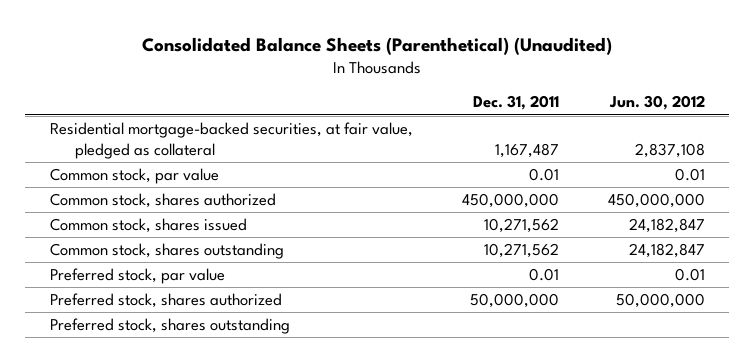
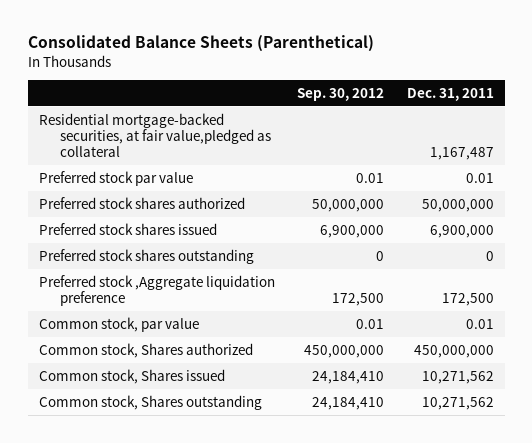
- Consolidated Balance Sheets (Parenthetical) (Unaudited)
+ Consolidated Balance Sheets (Parenthetical)
- | Dec. 31, 2011 | Jun. 30, 2012
+ | Sep. 30, 2012 | Dec. 31, 2011
- Residential mortgage-backed securities, at fair value, pledged as collateral | 1,167,487 | 2,837,108
+ Residential mortgage-backed securities, at fair value,pledged as collateral | | 1,167,487
+ Preferred stock par value | 0.01 | 0.01
+ Preferred stock shares authorized | 50,000,000 | 50,000,000
+ Preferred stock shares issued | 6,900,000 | 6,900,000
+ Preferred stock shares outstanding | 0 | 0
+ Preferred stock ,Aggregate liquidation preference | 172,500 | 172,500
- Common stock, shares authorized | 450,000,000 | 450,000,000
- Common stock, shares issued | 10,271,562 | 24,182,847
- Common stock, shares outstanding | 10,271,562 | 24,182,847
- Preferred stock, par value | 0.01 | 0.01
- Preferred stock, shares authorized | 50,000,000 | 50,000,000
- Preferred stock, shares outstanding
+ Common stock, Shares authorized | 450,000,000 | 450,000,000
+ Common stock, Shares issued | 24,184,410 | 10,271,562
+ Common stock, Shares outstanding | 24,184,410 | 10,271,562

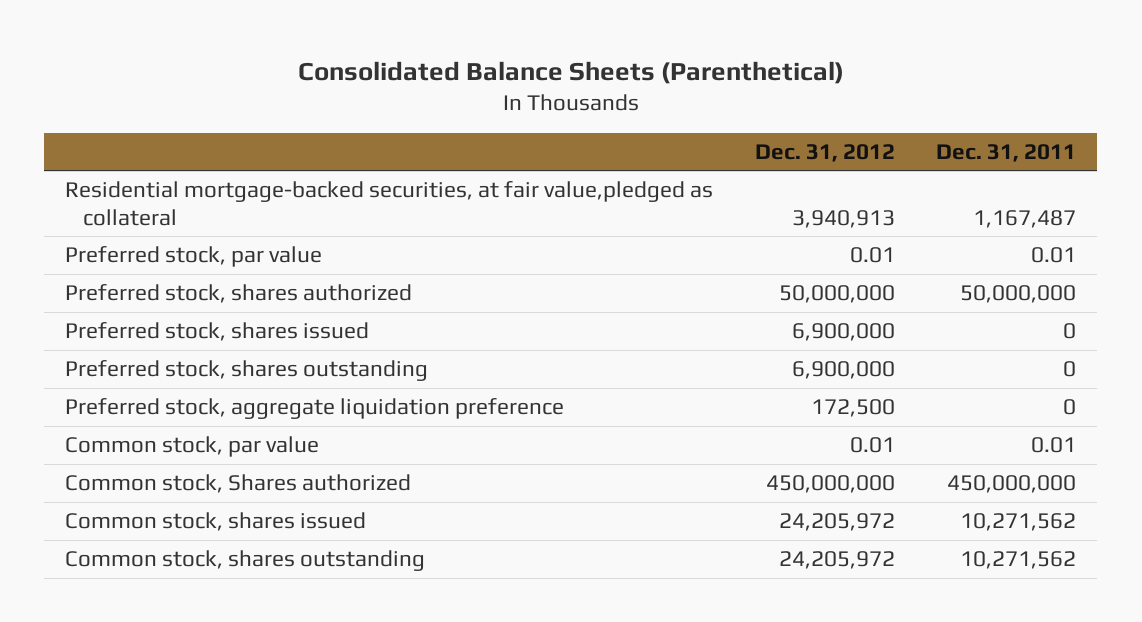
- | Sep. 30, 2012 | Dec. 31, 2011
+ | Dec. 31, 2012 | Dec. 31, 2011
- Preferred stock par value | 0.01 | 0.01
- Preferred stock shares authorized | 50,000,000 | 50,000,000
- Preferred stock shares issued | 6,900,000 | 6,900,000
- Preferred stock shares outstanding | 0 | 0
- Preferred stock ,Aggregate liquidation preference | 172,500 | 172,500
+ Preferred stock, par value | 0.01 | 0.01
+ Preferred stock, shares authorized | 50,000,000 | 50,000,000
+ Preferred stock, shares issued | 6,900,000 | 0
+ Preferred stock, shares outstanding | 6,900,000 | 0
+ Preferred stock, aggregate liquidation preference | 172,500 | 0
- Common stock, Shares issued | 24,184,410 | 10,271,562
- Common stock, Shares outstanding | 24,184,410 | 10,271,562
+ Common stock, shares issued | 24,205,972 | 10,271,562
+ Common stock, shares outstanding | 24,205,972 | 10,271,562

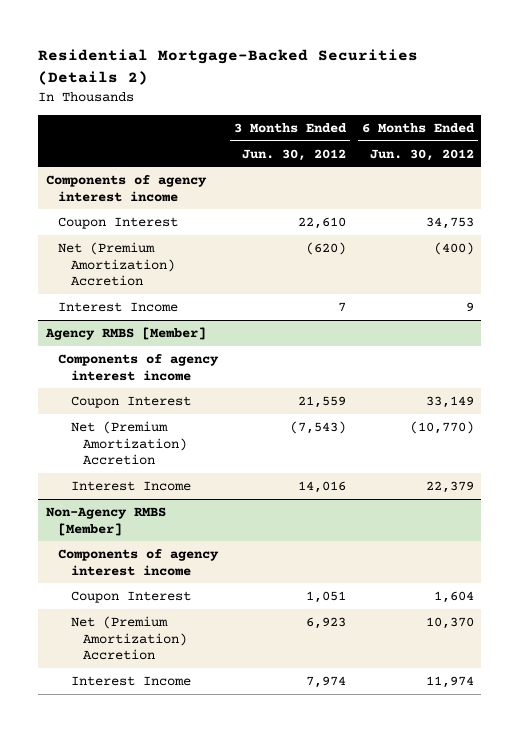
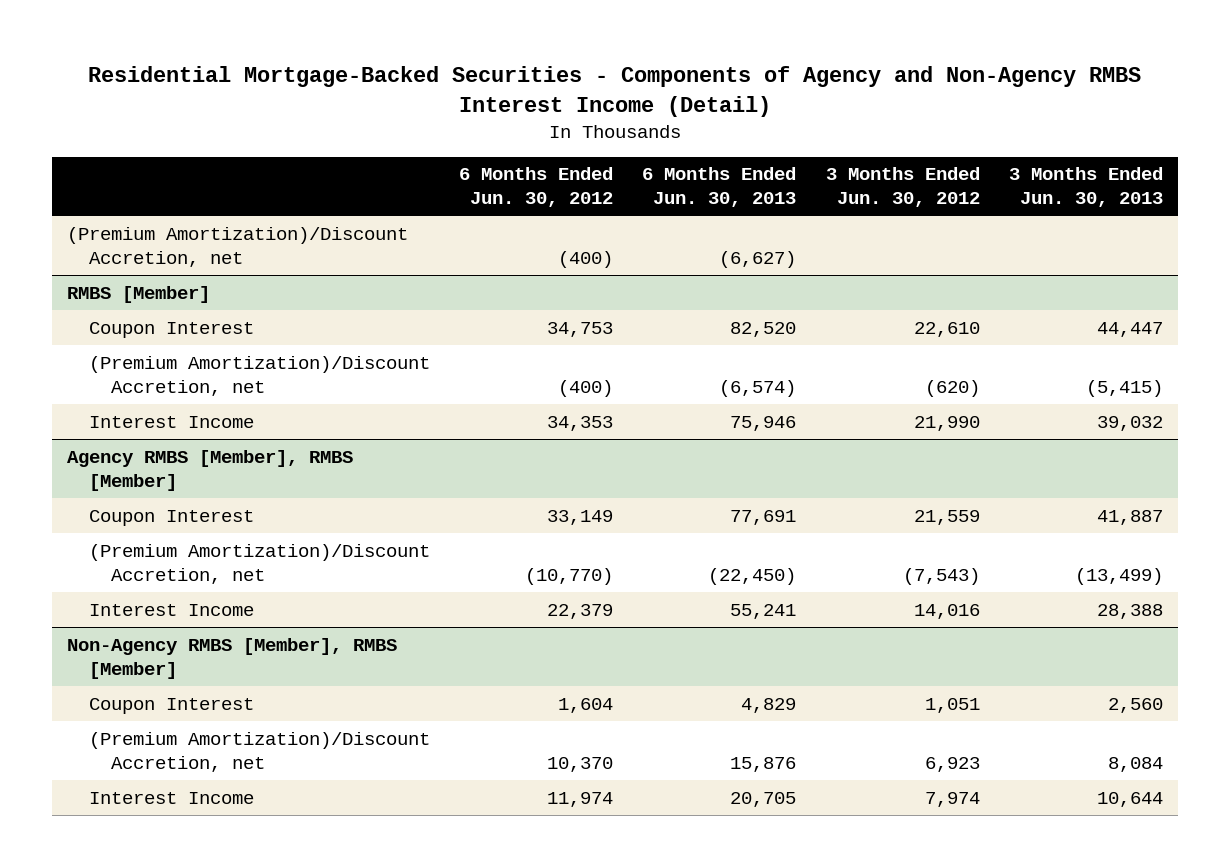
- Residential Mortgage-Backed Securities (Details 2)
+ Residential Mortgage-Backed Securities - Components of Agency and Non-Agency RMBS Interest Income (Detail)
- | 3 Months Ended Jun. 30, 2012 | 6 Months Ended Jun. 30, 2012
+ | 6 Months Ended Jun. 30, 2012 | 6 Months Ended Jun. 30, 2013 | 3 Months Ended Jun. 30, 2012 | 3 Months Ended Jun. 30, 2013
- Components of agency interest income
+ (Premium Amortization)/Discount Accretion, net | (400) | (6,627) | |
+ RMBS [Member]
- Net (Premium Amortization) Accretion | (620) | (400)
- Interest Income | 7 | 9
- Agency RMBS [Member]
- Components of agency interest income
+ (Premium Amortization)/Discount Accretion, net | (400) | (6,574) | (620) | (5,415)
+ Interest Income | 34,353 | 75,946 | 21,990 | 39,032
+ Agency RMBS [Member], RMBS [Member]
- Net (Premium Amortization) Accretion | (7,543) | (10,770)
+ (Premium Amortization)/Discount Accretion, net | (10,770) | (22,450) | (7,543) | (13,499)
- Non-Agency RMBS [Member]
- Components of agency interest income
+ Non-Agency RMBS [Member], RMBS [Member]
- Net (Premium Amortization) Accretion | 6,923 | 10,370
+ (Premium Amortization)/Discount Accretion, net | 10,370 | 15,876 | 6,923 | 8,084

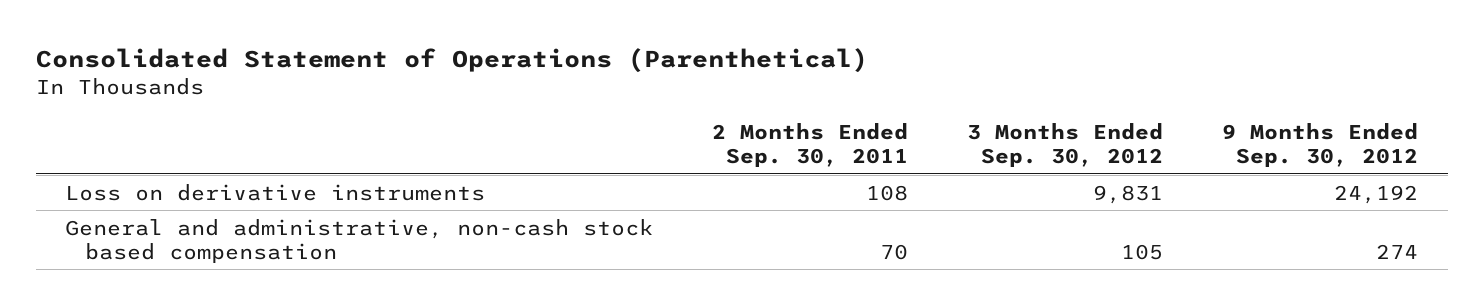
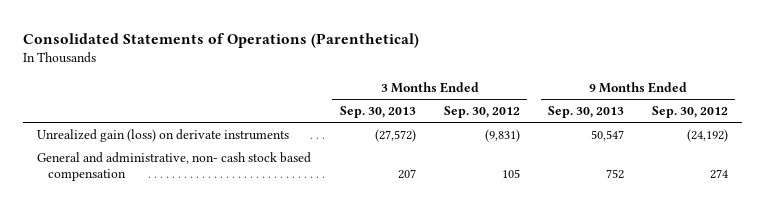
- Consolidated Statement of Operations (Parenthetical)
+ Consolidated Statements of Operations (Parenthetical)
- | 2 Months Ended Sep. 30, 2011 | 3 Months Ended Sep. 30, 2012 | 9 Months Ended Sep. 30, 2012
+ | 3 Months Ended Sep. 30, 2013 | 3 Months Ended Sep. 30, 2012 | 9 Months Ended Sep. 30, 2013 | 9 Months Ended Sep. 30, 2012
- Loss on derivative instruments | 108 | 9,831 | 24,192
- General and administrative, non-cash stock based compensation | 70 | 105 | 274
+ Unrealized gain (loss) on derivate instruments | (27,572) | (9,831) | 50,547 | (24,192)
+ General and administrative, non- cash stock based compensation | 207 | 105 | 752 | 274

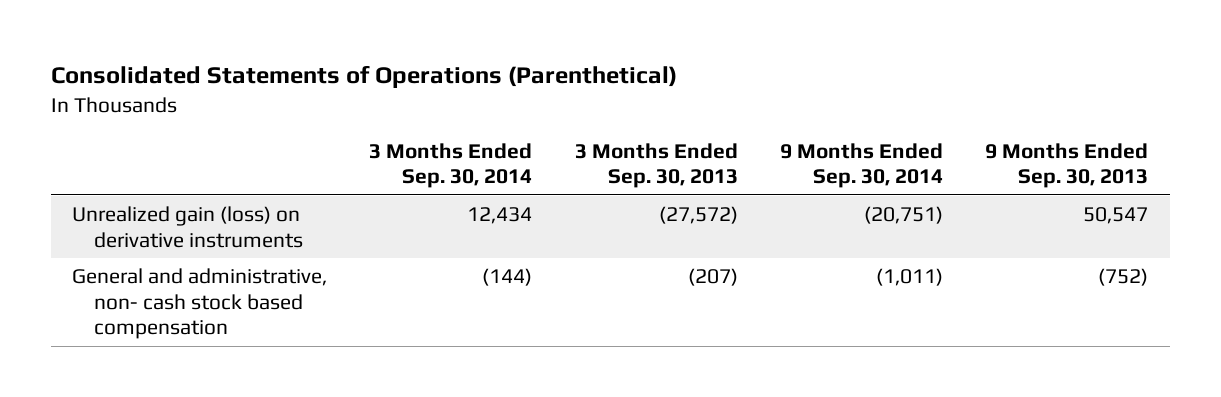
- | 3 Months Ended Sep. 30, 2013 | 3 Months Ended Sep. 30, 2012 | 9 Months Ended Sep. 30, 2013 | 9 Months Ended Sep. 30, 2012
+ | 3 Months Ended Sep. 30, 2014 | 3 Months Ended Sep. 30, 2013 | 9 Months Ended Sep. 30, 2014 | 9 Months Ended Sep. 30, 2013
- Unrealized gain (loss) on derivate instruments | (27,572) | (9,831) | 50,547 | (24,192)
- General and administrative, non- cash stock based compensation | 207 | 105 | 752 | 274
+ Unrealized gain (loss) on derivative instruments | 12,434 | (27,572) | (20,751) | 50,547
+ General and administrative, non- cash stock based compensation | (144) | (207) | (1,011) | (752)

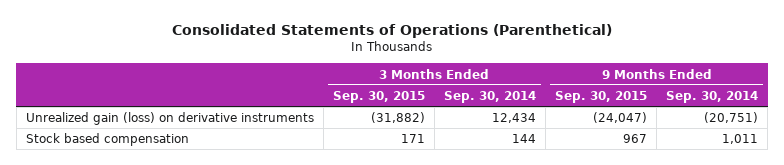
- | 3 Months Ended Sep. 30, 2014 | 3 Months Ended Sep. 30, 2013 | 9 Months Ended Sep. 30, 2014 | 9 Months Ended Sep. 30, 2013
+ | 3 Months Ended Sep. 30, 2015 | 3 Months Ended Sep. 30, 2014 | 9 Months Ended Sep. 30, 2015 | 9 Months Ended Sep. 30, 2014
- General and administrative, non- cash stock based compensation | (144) | (207) | (1,011) | (752)
+ Stock based compensation | 171 | 144 | 967 | 1,011

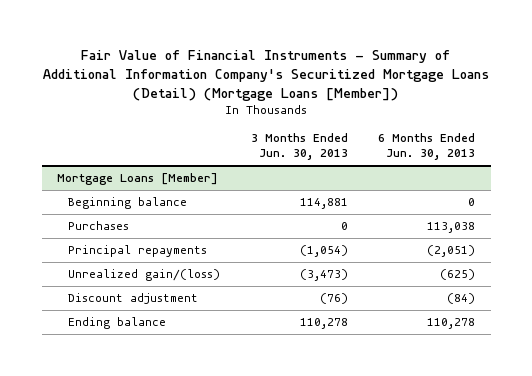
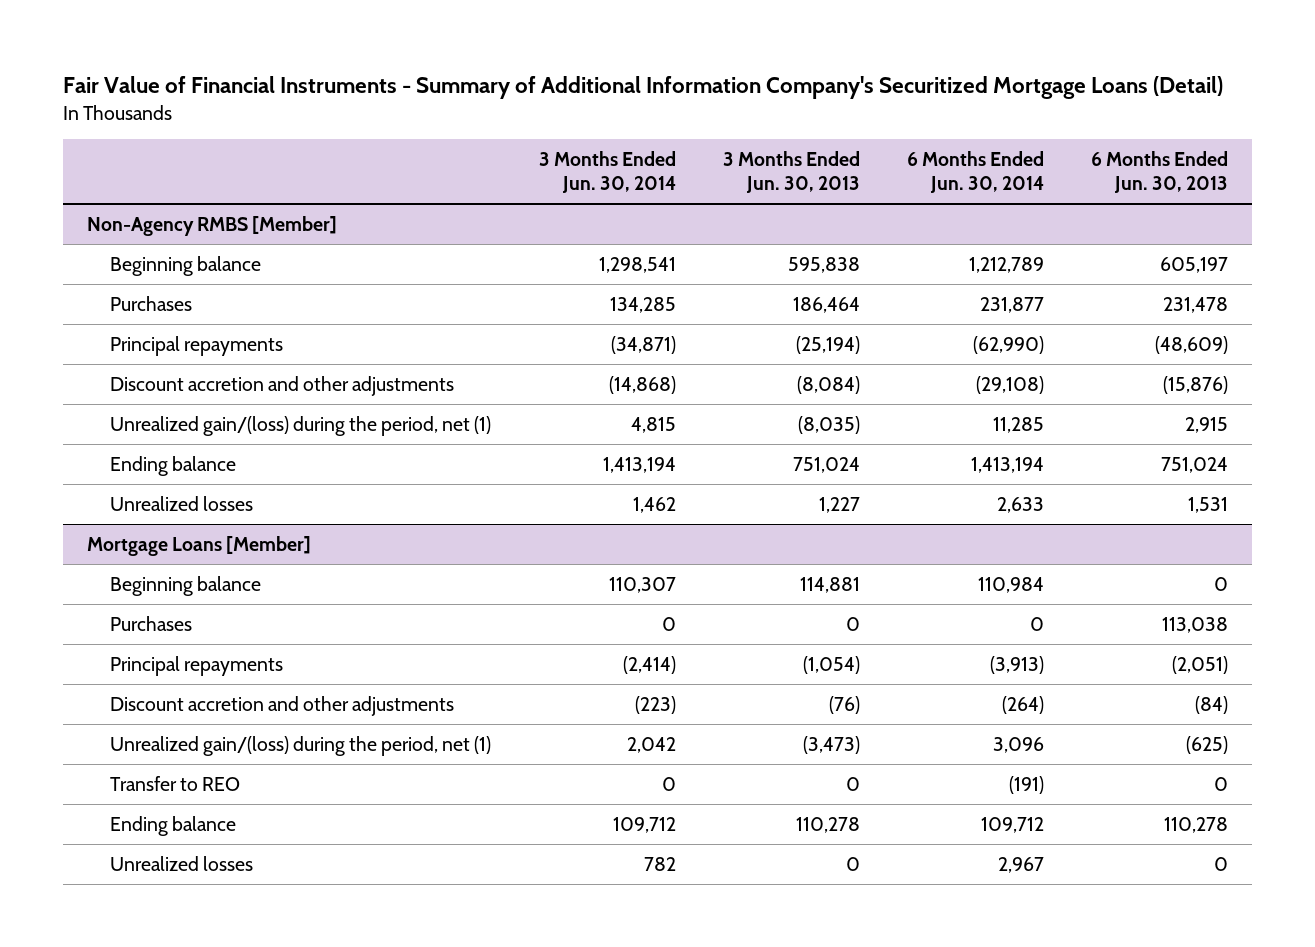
- Fair Value of Financial Instruments - Summary of Additional Information Company's Securitized Mortgage Loans (Detail) (Mortgage Loans [Member])
+ Fair Value of Financial Instruments - Summary of Additional Information Company's Securitized Mortgage Loans (Detail)
- | 3 Months Ended Jun. 30, 2013 | 6 Months Ended Jun. 30, 2013
+ | 3 Months Ended Jun. 30, 2014 | 3 Months Ended Jun. 30, 2013 | 6 Months Ended Jun. 30, 2014 | 6 Months Ended Jun. 30, 2013
+ Non-Agency RMBS [Member]
+ Beginning balance | 1,298,541 | 595,838 | 1,212,789 | 605,197
+ Purchases | 134,285 | 186,464 | 231,877 | 231,478
+ Principal repayments | (34,871) | (25,194) | (62,990) | (48,609)
+ Discount accretion and other adjustments | (14,868) | (8,084) | (29,108) | (15,876)
+ Unrealized gain/(loss) during the period, net (1) | 4,815 | (8,035) | 11,285 | 2,915
+ Ending balance | 1,413,194 | 751,024 | 1,413,194 | 751,024
+ Unrealized losses | 1,462 | 1,227 | 2,633 | 1,531
@ Mortgage Loans [Member]
- Unrealized gain/(loss) | (3,473) | (625)
- Discount adjustment | (76) | (84)
+ Discount accretion and other adjustments | (223) | (76) | (264) | (84)
+ Unrealized gain/(loss) during the period, net (1) | 2,042 | (3,473) | 3,096 | (625)
+ Transfer to REO | 0 | 0 | (191) | 0
+ Unrealized losses | 782 | 0 | 2,967 | 0

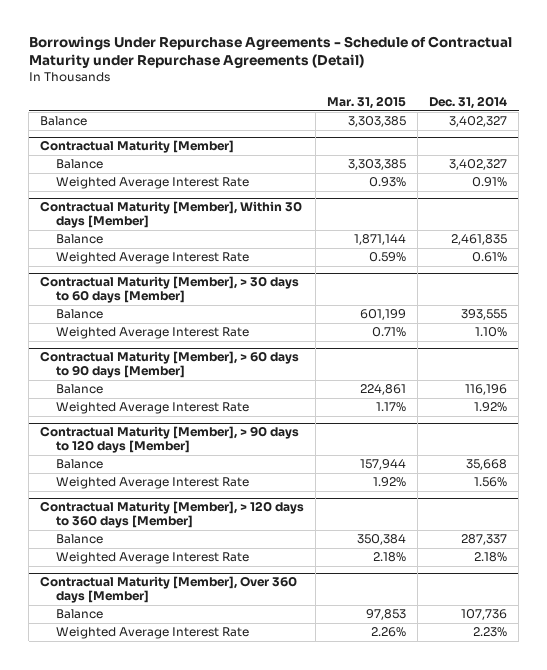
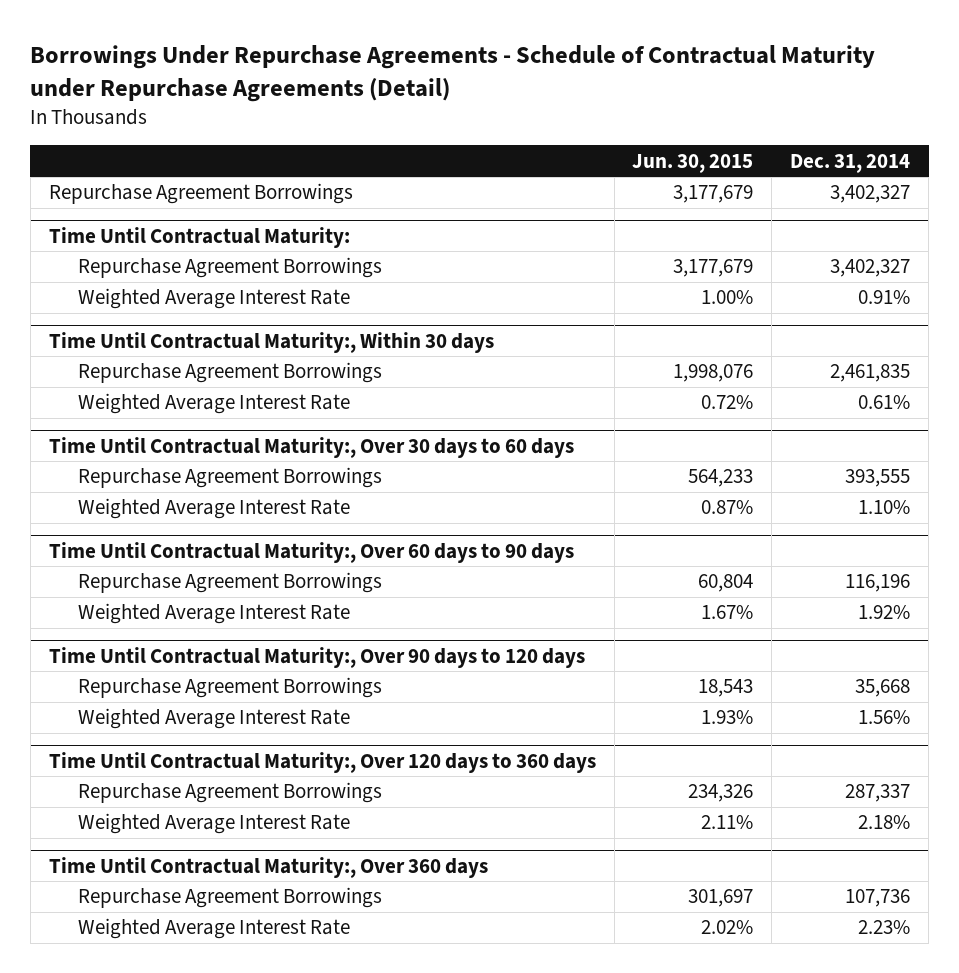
- | Mar. 31, 2015 | Dec. 31, 2014
+ | Jun. 30, 2015 | Dec. 31, 2014
- Balance | 3,303,385 | 3,402,327
- Contractual Maturity [Member]
- Balance | 3,303,385 | 3,402,327
+ Repurchase Agreement Borrowings | 3,177,679 | 3,402,327
+ Time Until Contractual Maturity:
+ Repurchase Agreement Borrowings | 3,177,679 | 3,402,327
- Contractual Maturity [Member], Within 30 days [Member]
- Balance | 1,871,144 | 2,461,835
+ Time Until Contractual Maturity:, Within 30 days
+ Repurchase Agreement Borrowings | 1,998,076 | 2,461,835
- Contractual Maturity [Member], > 30 days to 60 days [Member]
- Balance | 601,199 | 393,555
+ Time Until Contractual Maturity:, Over 30 days to 60 days
+ Repurchase Agreement Borrowings | 564,233 | 393,555
- Contractual Maturity [Member], > 60 days to 90 days [Member]
- Balance | 224,861 | 116,196
+ Time Until Contractual Maturity:, Over 60 days to 90 days
+ Repurchase Agreement Borrowings | 60,804 | 116,196
- Contractual Maturity [Member], > 90 days to 120 days [Member]
- Balance | 157,944 | 35,668
+ Time Until Contractual Maturity:, Over 90 days to 120 days
+ Repurchase Agreement Borrowings | 18,543 | 35,668
- Contractual Maturity [Member], > 120 days to 360 days [Member]
- Balance | 350,384 | 287,337
+ Time Until Contractual Maturity:, Over 120 days to 360 days
+ Repurchase Agreement Borrowings | 234,326 | 287,337
- Contractual Maturity [Member], Over 360 days [Member]
- Balance | 97,853 | 107,736
+ Time Until Contractual Maturity:, Over 360 days
+ Repurchase Agreement Borrowings | 301,697 | 107,736

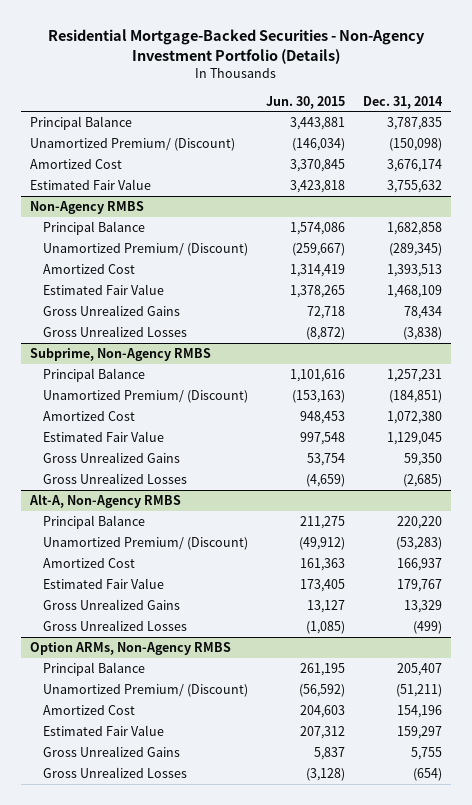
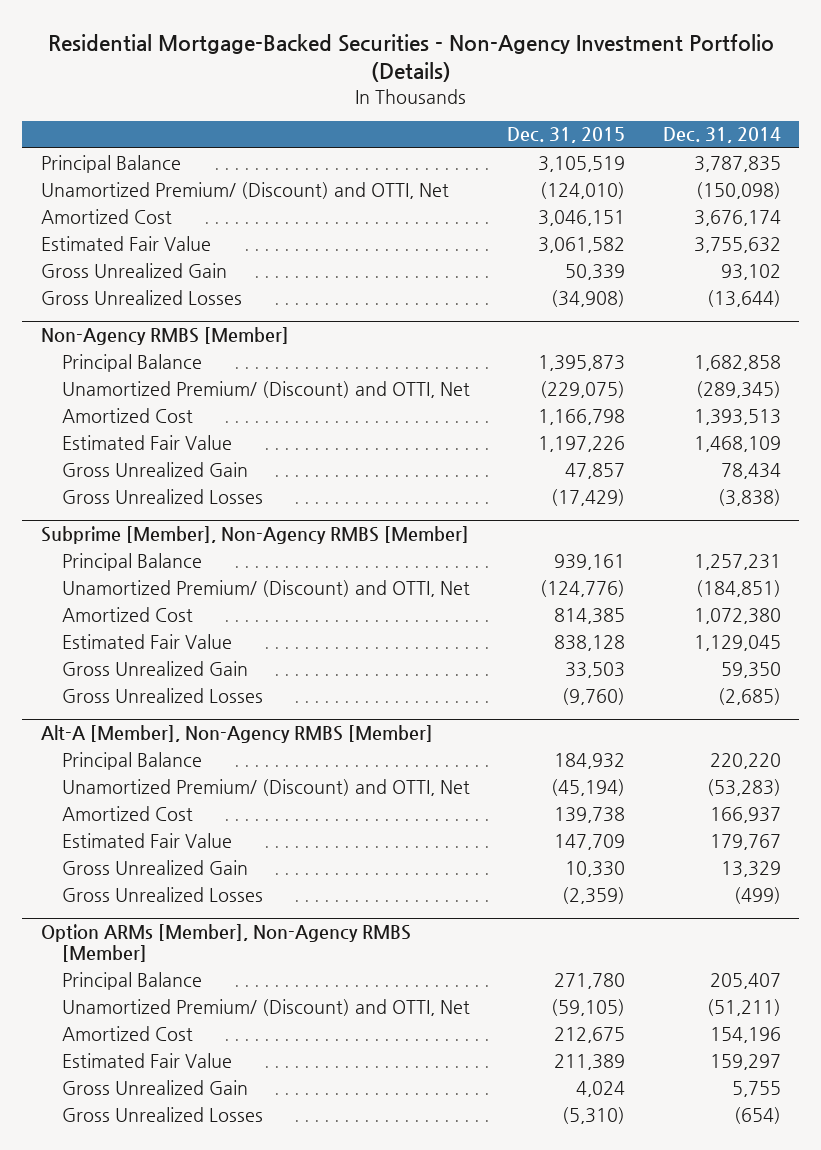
- | Jun. 30, 2015 | Dec. 31, 2014
+ | Dec. 31, 2015 | Dec. 31, 2014
- Unamortized Premium/ (Discount) | (146,034) | (150,098)
+ Unamortized Premium/ (Discount) and OTTI, Net | (124,010) | (150,098)
- Non-Agency RMBS
+ Gross Unrealized Gain | 50,339 | 93,102
+ Gross Unrealized Losses | (34,908) | (13,644)
+ Non-Agency RMBS [Member]
- Unamortized Premium/ (Discount) | (259,667) | (289,345)
+ Unamortized Premium/ (Discount) and OTTI, Net | (229,075) | (289,345)
- Gross Unrealized Gains | 72,718 | 78,434
+ Gross Unrealized Gain | 47,857 | 78,434
- Subprime, Non-Agency RMBS
+ Subprime [Member], Non-Agency RMBS [Member]
- Unamortized Premium/ (Discount) | (153,163) | (184,851)
+ Unamortized Premium/ (Discount) and OTTI, Net | (124,776) | (184,851)
- Gross Unrealized Gains | 53,754 | 59,350
+ Gross Unrealized Gain | 33,503 | 59,350
- Alt-A, Non-Agency RMBS
+ Alt-A [Member], Non-Agency RMBS [Member]
- Unamortized Premium/ (Discount) | (49,912) | (53,283)
+ Unamortized Premium/ (Discount) and OTTI, Net | (45,194) | (53,283)
- Gross Unrealized Gains | 13,127 | 13,329
+ Gross Unrealized Gain | 10,330 | 13,329
- Option ARMs, Non-Agency RMBS
+ Option ARMs [Member], Non-Agency RMBS [Member]
- Unamortized Premium/ (Discount) | (56,592) | (51,211)
+ Unamortized Premium/ (Discount) and OTTI, Net | (59,105) | (51,211)
- Gross Unrealized Gains | 5,837 | 5,755
+ Gross Unrealized Gain | 4,024 | 5,755

